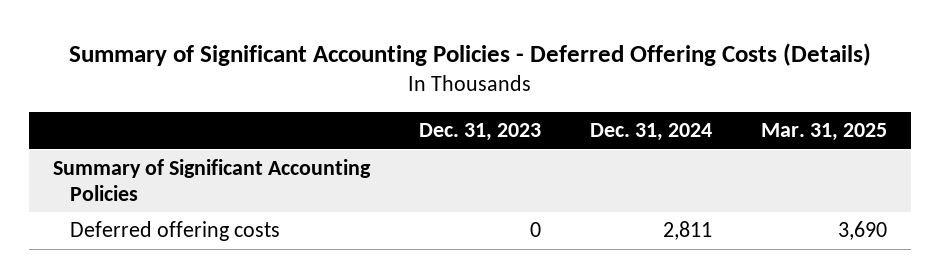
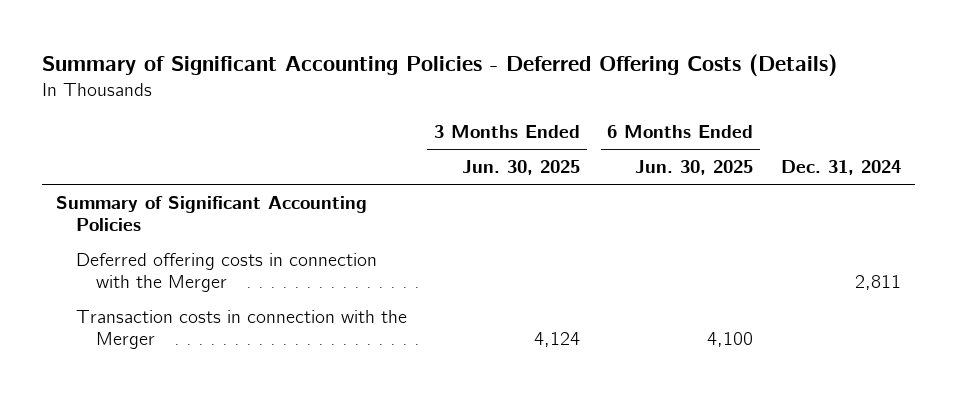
- | Dec. 31, 2023 | Dec. 31, 2024 | Mar. 31, 2025
+ | 3 Months Ended Jun. 30, 2025 | 6 Months Ended Jun. 30, 2025 | Dec. 31, 2024
- Deferred offering costs | 0 | 2,811 | 3,690
+ Deferred offering costs in connection with the Merger | | | 2,811
+ Transaction costs in connection with the Merger | 4,124 | 4,100 |

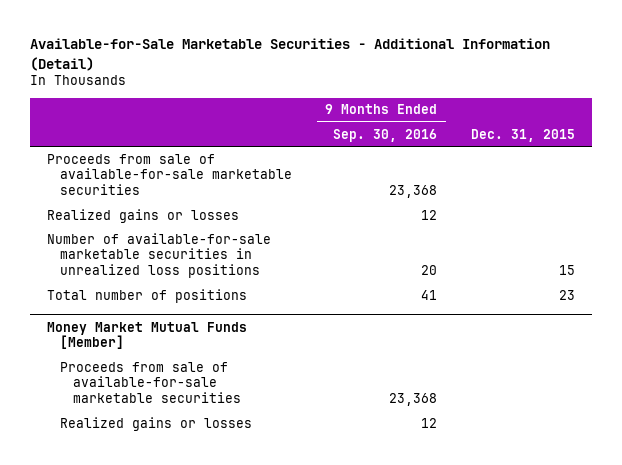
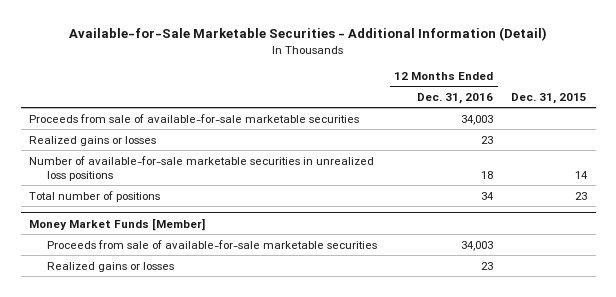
- | 9 Months Ended Sep. 30, 2016 | Dec. 31, 2015
+ | 12 Months Ended Dec. 31, 2016 | Dec. 31, 2015
- Number of available-for-sale marketable securities in unrealized loss positions | 20 | 15
+ Number of available-for-sale marketable securities in unrealized loss positions | 18 | 14
- Money Market Mutual Funds [Member]
+ Money Market Funds [Member]

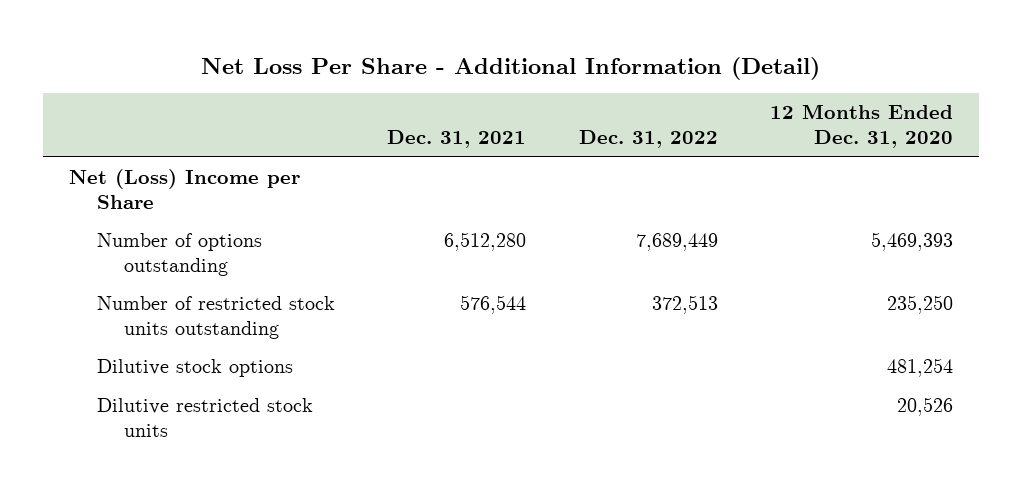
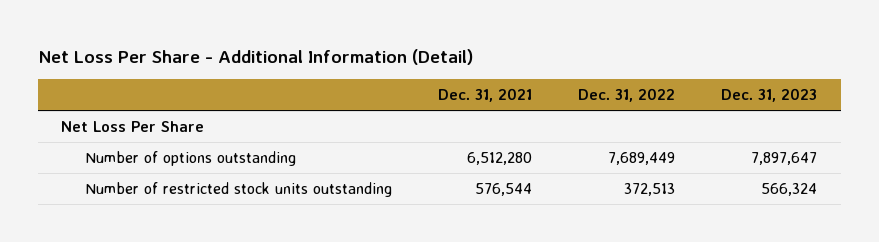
- | Dec. 31, 2021 | Dec. 31, 2022 | 12 Months Ended Dec. 31, 2020
+ | Dec. 31, 2021 | Dec. 31, 2022 | Dec. 31, 2023
- Net (Loss) Income per Share
+ Net Loss Per Share
- Dilutive stock options | | | 481,254
- Dilutive restricted stock units | | | 20,526

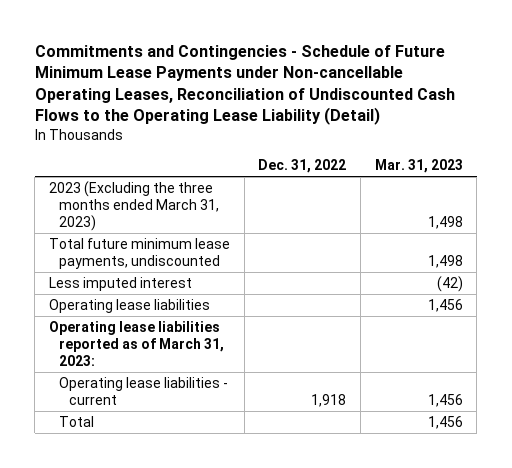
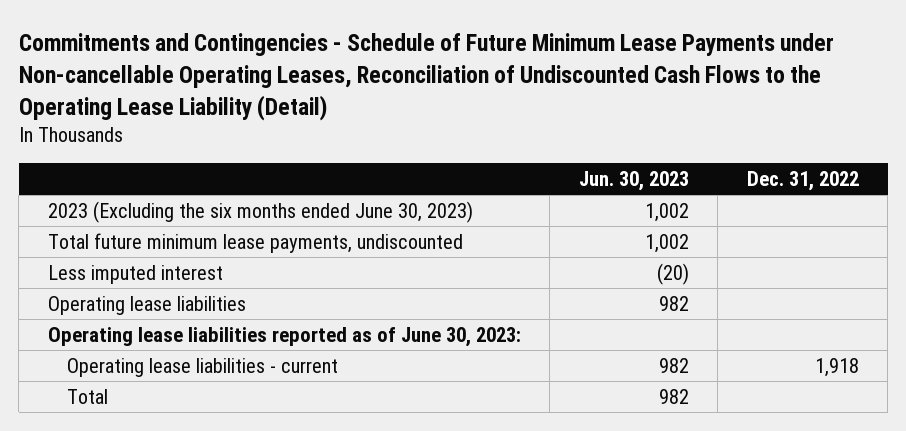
- | Dec. 31, 2022 | Mar. 31, 2023
+ | Jun. 30, 2023 | Dec. 31, 2022
- 2023 (Excluding the three months ended March 31, 2023) | | 1,498
+ 2023 (Excluding the six months ended June 30, 2023) | 1,002 |
- Operating lease liabilities reported as of March 31, 2023:
+ Operating lease liabilities reported as of June 30, 2023:

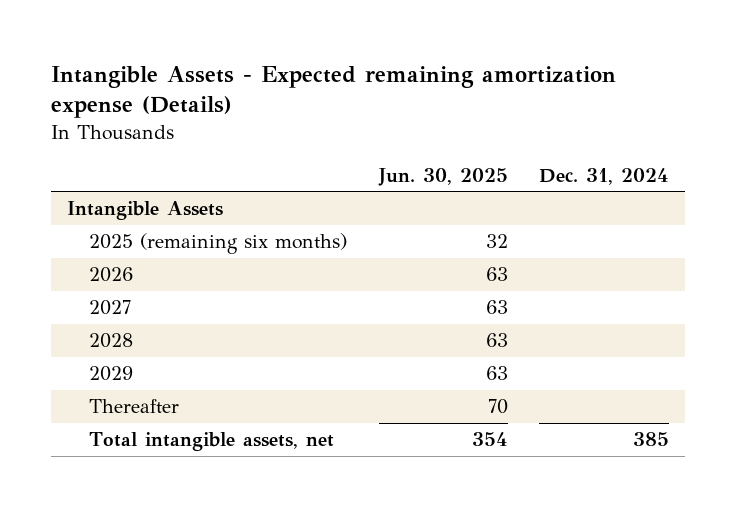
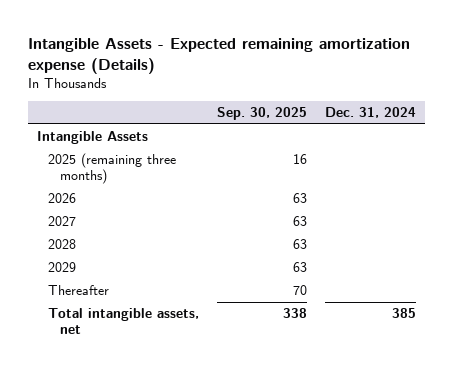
- | Jun. 30, 2025 | Dec. 31, 2024
+ | Sep. 30, 2025 | Dec. 31, 2024
- 2025 (remaining six months) | 32 |
+ 2025 (remaining three months) | 16 |

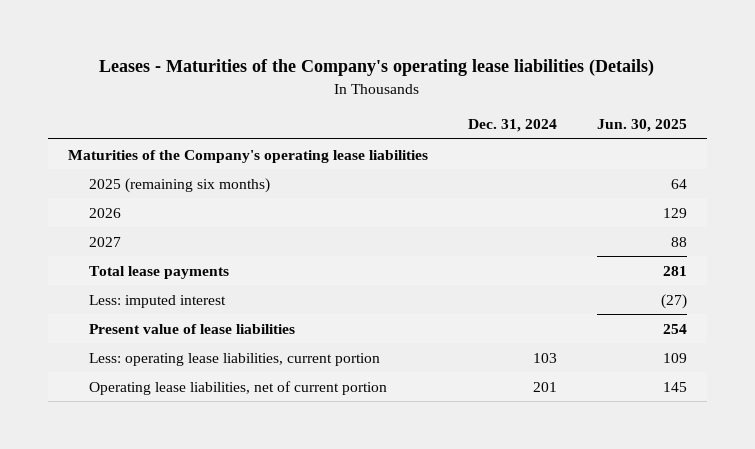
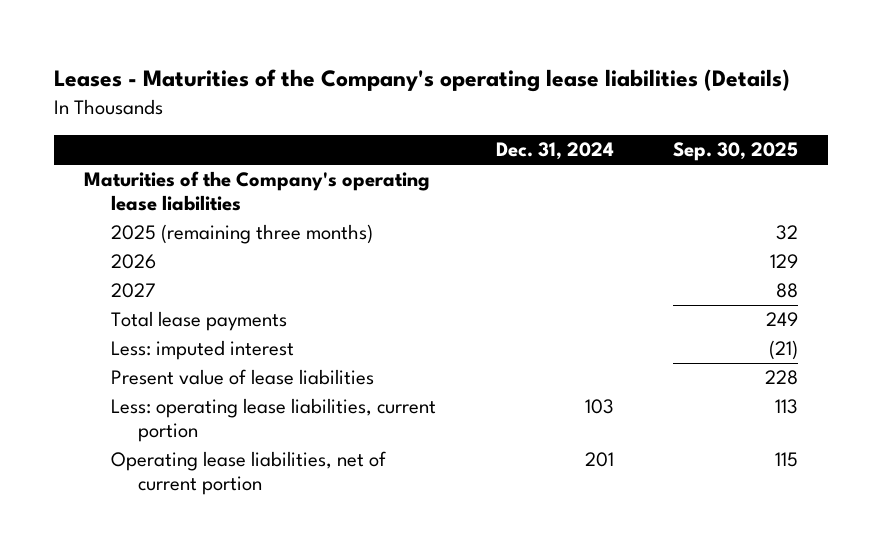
- | Dec. 31, 2024 | Jun. 30, 2025
+ | Dec. 31, 2024 | Sep. 30, 2025
- 2025 (remaining six months) | | 64
+ 2025 (remaining three months) | | 32

